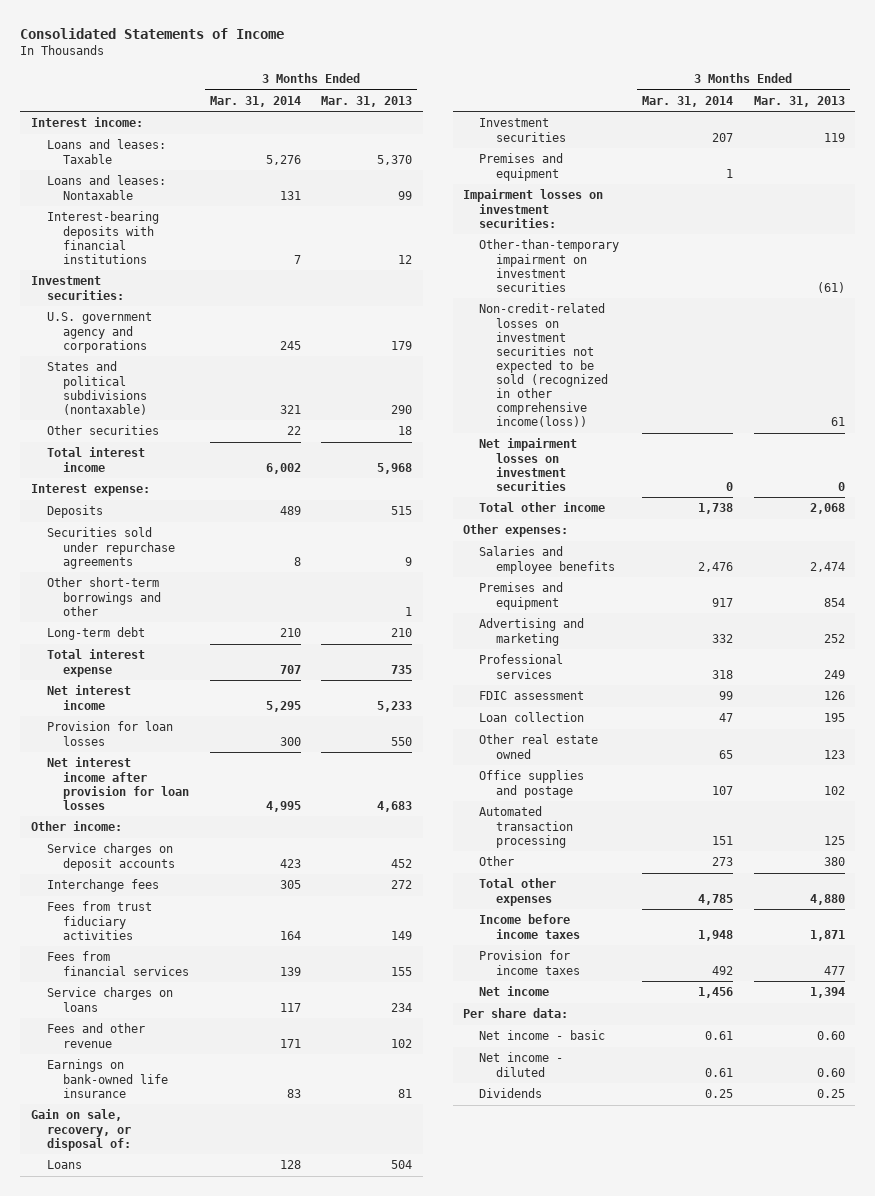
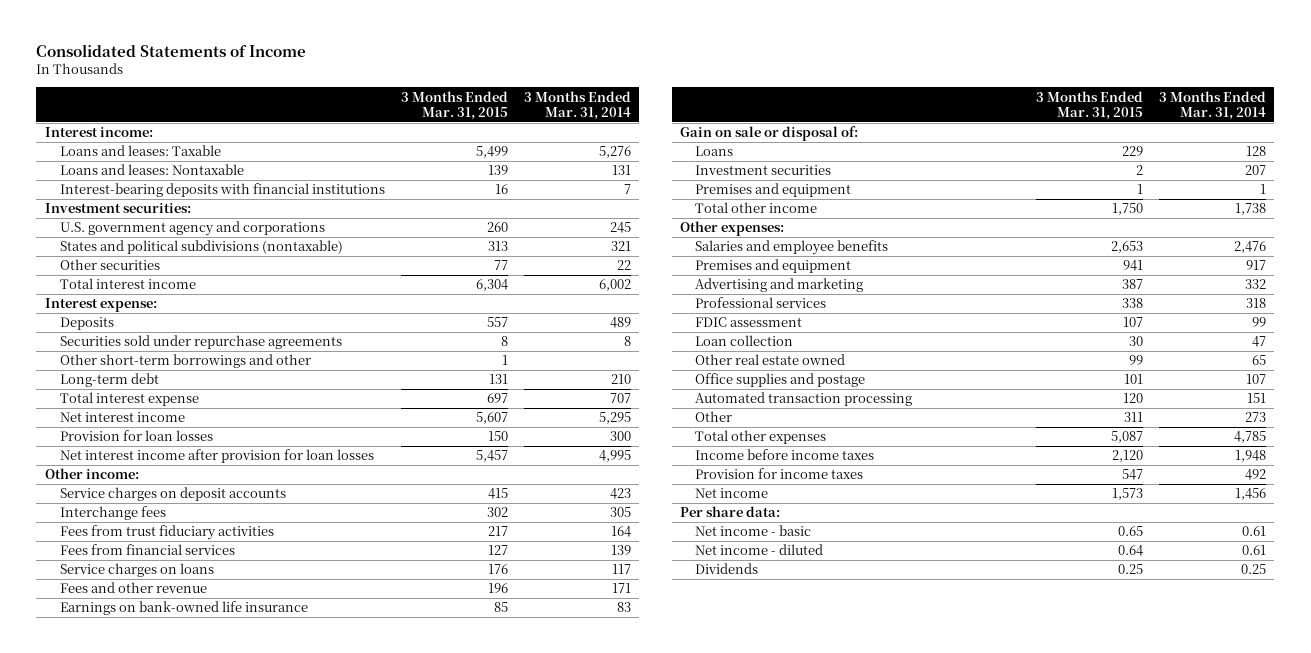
- | 3 Months Ended Mar. 31, 2014 | 3 Months Ended Mar. 31, 2013
+ | 3 Months Ended Mar. 31, 2015 | 3 Months Ended Mar. 31, 2014
- Gain on sale, recovery, or disposal of:
+ Gain on sale or disposal of:
- Impairment losses on investment securities:
- Other-than-temporary impairment on investment securities | | (61)
- Non-credit-related losses on investment securities not expected to be sold (recognized in other comprehensive income(loss)) | | 61
- Net impairment losses on investment securities | 0 | 0

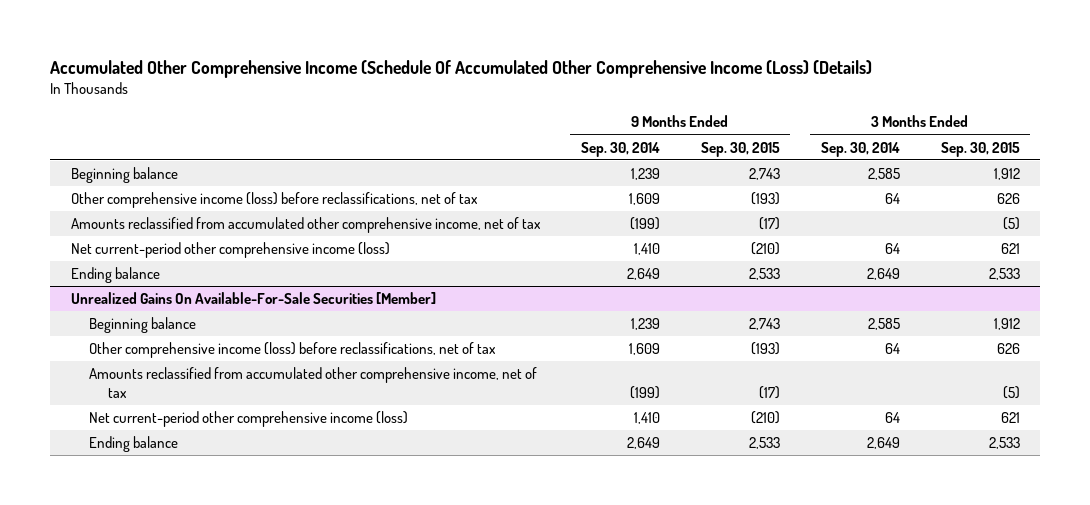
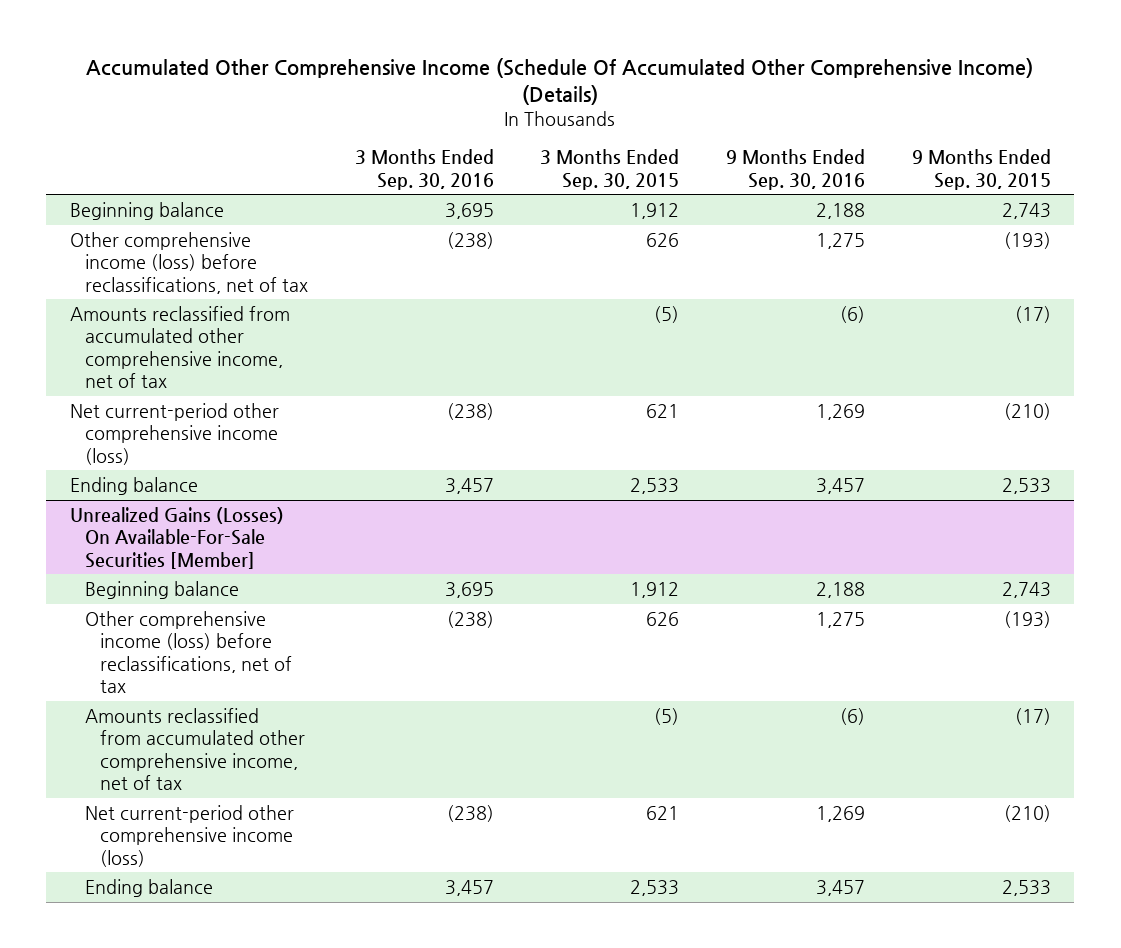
- Accumulated Other Comprehensive Income (Schedule Of Accumulated Other Comprehensive Income (Loss) (Details)
+ Accumulated Other Comprehensive Income (Schedule Of Accumulated Other Comprehensive Income) (Details)
- | 9 Months Ended Sep. 30, 2014 | 9 Months Ended Sep. 30, 2015 | 3 Months Ended Sep. 30, 2014 | 3 Months Ended Sep. 30, 2015
+ | 3 Months Ended Sep. 30, 2016 | 3 Months Ended Sep. 30, 2015 | 9 Months Ended Sep. 30, 2016 | 9 Months Ended Sep. 30, 2015
- Unrealized Gains On Available-For-Sale Securities [Member]
+ Unrealized Gains (Losses) On Available-For-Sale Securities [Member]

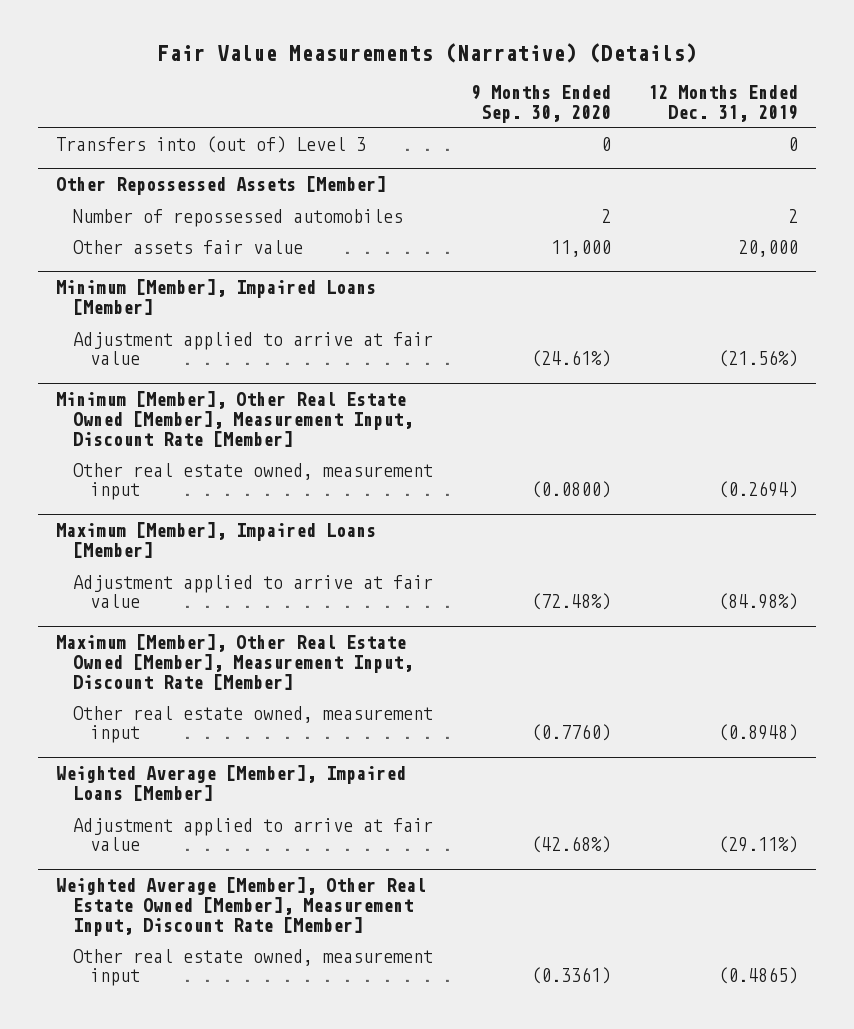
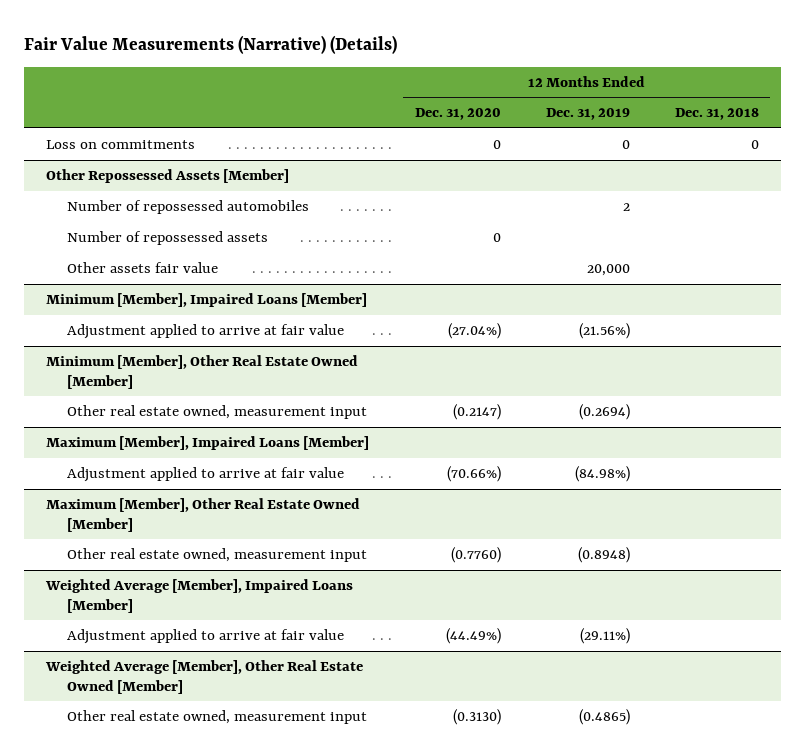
- | 9 Months Ended Sep. 30, 2020 | 12 Months Ended Dec. 31, 2019
+ | 12 Months Ended Dec. 31, 2020 | 12 Months Ended Dec. 31, 2019 | 12 Months Ended Dec. 31, 2018
- Transfers into (out of) Level 3 | 0 | 0
+ Loss on commitments | 0 | 0 | 0
@ Other Repossessed Assets [Member]
+ Number of repossessed assets | 0 | |
- Minimum [Member], Other Real Estate Owned [Member], Measurement Input, Discount Rate [Member]
+ Minimum [Member], Other Real Estate Owned [Member]
- Maximum [Member], Other Real Estate Owned [Member], Measurement Input, Discount Rate [Member]
+ Maximum [Member], Other Real Estate Owned [Member]
- Weighted Average [Member], Other Real Estate Owned [Member], Measurement Input, Discount Rate [Member]
+ Weighted Average [Member], Other Real Estate Owned [Member]

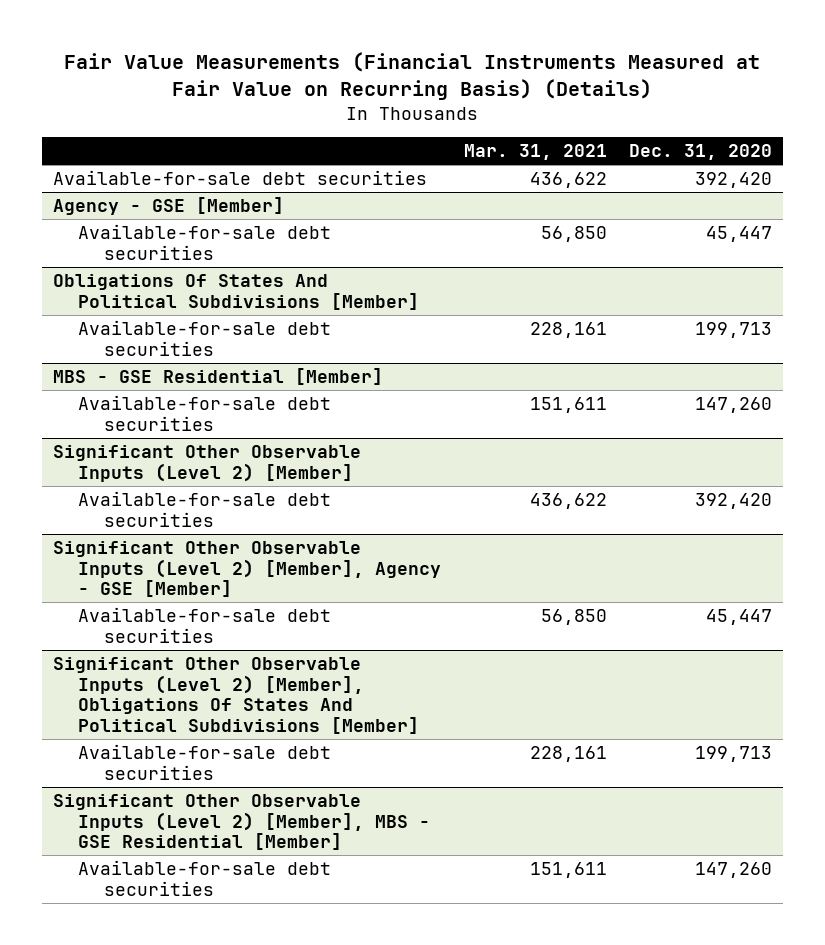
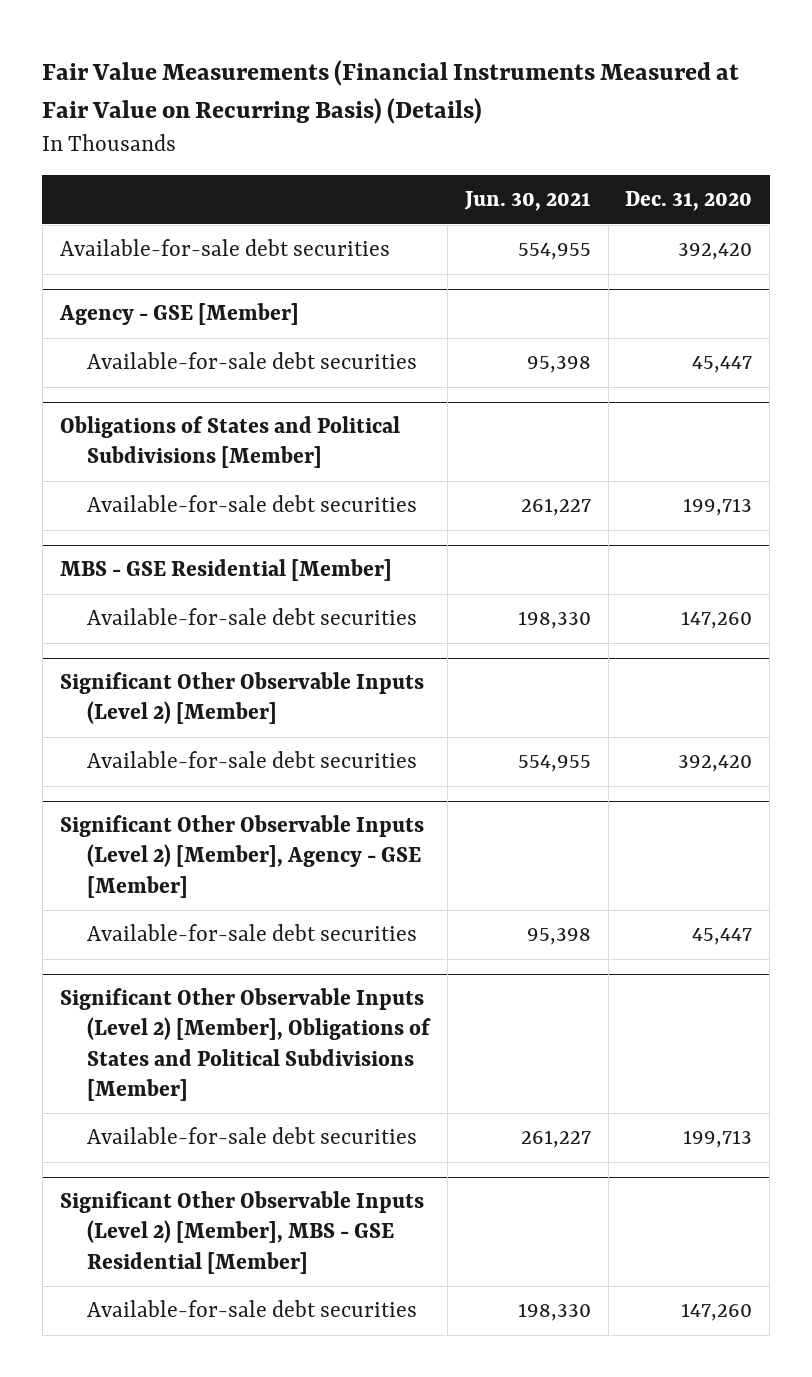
- | Mar. 31, 2021 | Dec. 31, 2020
+ | Jun. 30, 2021 | Dec. 31, 2020
- Obligations Of States And Political Subdivisions [Member]
+ Obligations of States and Political Subdivisions [Member]
- Significant Other Observable Inputs (Level 2) [Member], Obligations Of States And Political Subdivisions [Member]
+ Significant Other Observable Inputs (Level 2) [Member], Obligations of States and Political Subdivisions [Member]

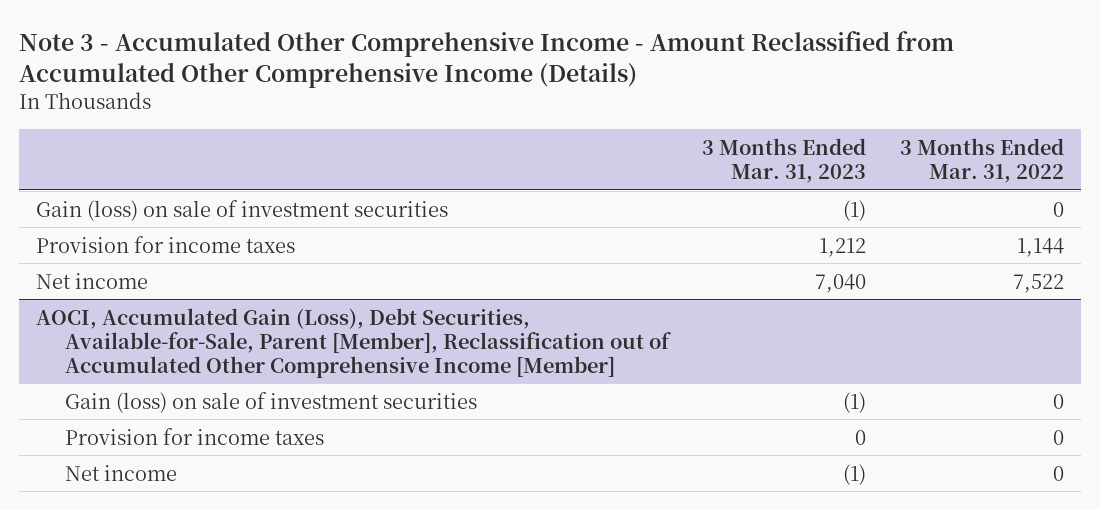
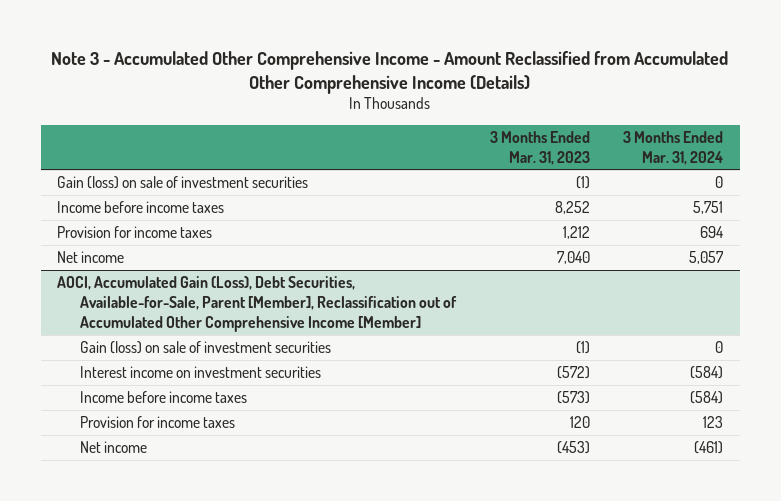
- | 3 Months Ended Mar. 31, 2023 | 3 Months Ended Mar. 31, 2022
+ | 3 Months Ended Mar. 31, 2023 | 3 Months Ended Mar. 31, 2024
+ Income before income taxes | 8,252 | 5,751
@ AOCI, Accumulated Gain (Loss), Debt Securities, Available-for-Sale, Parent [Member], Reclassification out of Accumulated Other Comprehensive Income [Member]
- Provision for income taxes | 0 | 0
- Net income | (1) | 0
+ Interest income on investment securities | (572) | (584)
+ Income before income taxes | (573) | (584)
+ Provision for income taxes | 120 | 123
+ Net income | (453) | (461)

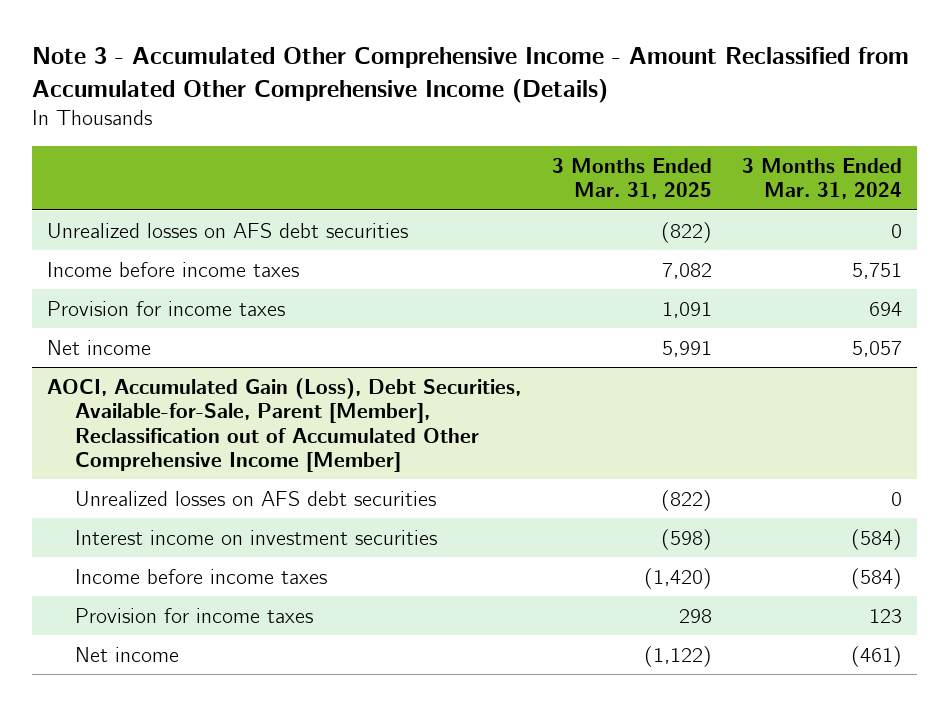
- | 3 Months Ended Mar. 31, 2023 | 3 Months Ended Mar. 31, 2024
+ | 3 Months Ended Mar. 31, 2025 | 3 Months Ended Mar. 31, 2024
- Gain (loss) on sale of investment securities | (1) | 0
+ Unrealized losses on AFS debt securities | (822) | 0
@ AOCI, Accumulated Gain (Loss), Debt Securities, Available-for-Sale, Parent [Member], Reclassification out of Accumulated Other Comprehensive Income [Member]
- Gain (loss) on sale of investment securities | (1) | 0
+ Unrealized losses on AFS debt securities | (822) | 0

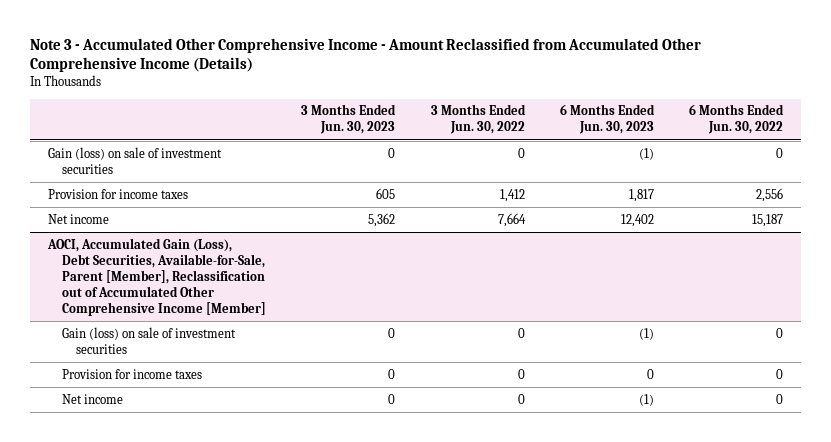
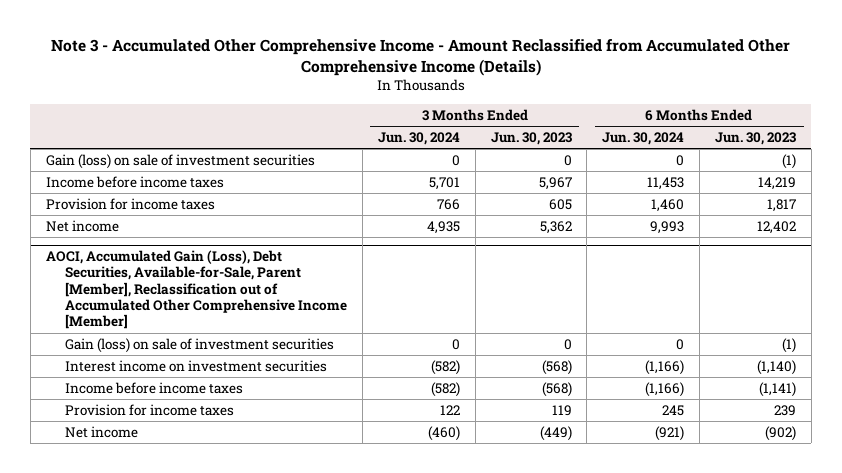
- | 3 Months Ended Jun. 30, 2023 | 3 Months Ended Jun. 30, 2022 | 6 Months Ended Jun. 30, 2023 | 6 Months Ended Jun. 30, 2022
+ | 3 Months Ended Jun. 30, 2024 | 3 Months Ended Jun. 30, 2023 | 6 Months Ended Jun. 30, 2024 | 6 Months Ended Jun. 30, 2023
+ Income before income taxes | 5,701 | 5,967 | 11,453 | 14,219
@ AOCI, Accumulated Gain (Loss), Debt Securities, Available-for-Sale, Parent [Member], Reclassification out of Accumulated Other Comprehensive Income [Member]
- Provision for income taxes | 0 | 0 | 0 | 0
- Net income | 0 | 0 | (1) | 0
+ Interest income on investment securities | (582) | (568) | (1,166) | (1,140)
+ Income before income taxes | (582) | (568) | (1,166) | (1,141)
+ Provision for income taxes | 122 | 119 | 245 | 239
+ Net income | (460) | (449) | (921) | (902)

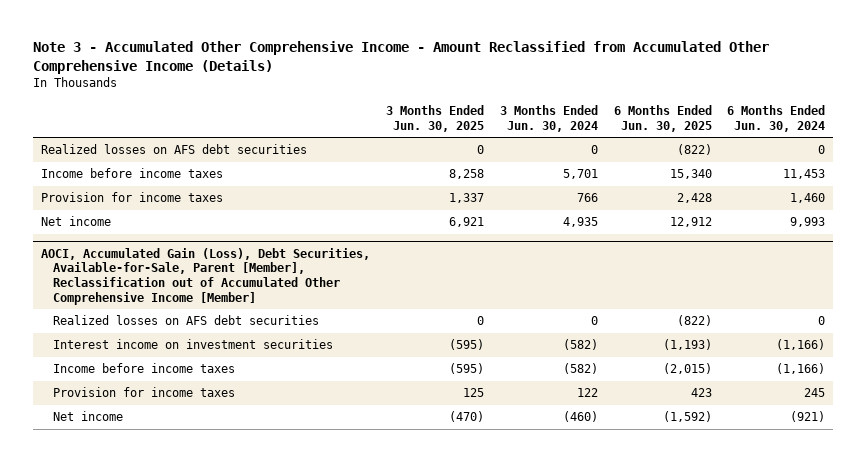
- | 3 Months Ended Jun. 30, 2024 | 3 Months Ended Jun. 30, 2023 | 6 Months Ended Jun. 30, 2024 | 6 Months Ended Jun. 30, 2023
+ | 3 Months Ended Jun. 30, 2025 | 3 Months Ended Jun. 30, 2024 | 6 Months Ended Jun. 30, 2025 | 6 Months Ended Jun. 30, 2024
- Gain (loss) on sale of investment securities | 0 | 0 | 0 | (1)
+ Realized losses on AFS debt securities | 0 | 0 | (822) | 0
@ AOCI, Accumulated Gain (Loss), Debt Securities, Available-for-Sale, Parent [Member], Reclassification out of Accumulated Other Comprehensive Income [Member]
- Gain (loss) on sale of investment securities | 0 | 0 | 0 | (1)
+ Realized losses on AFS debt securities | 0 | 0 | (822) | 0

